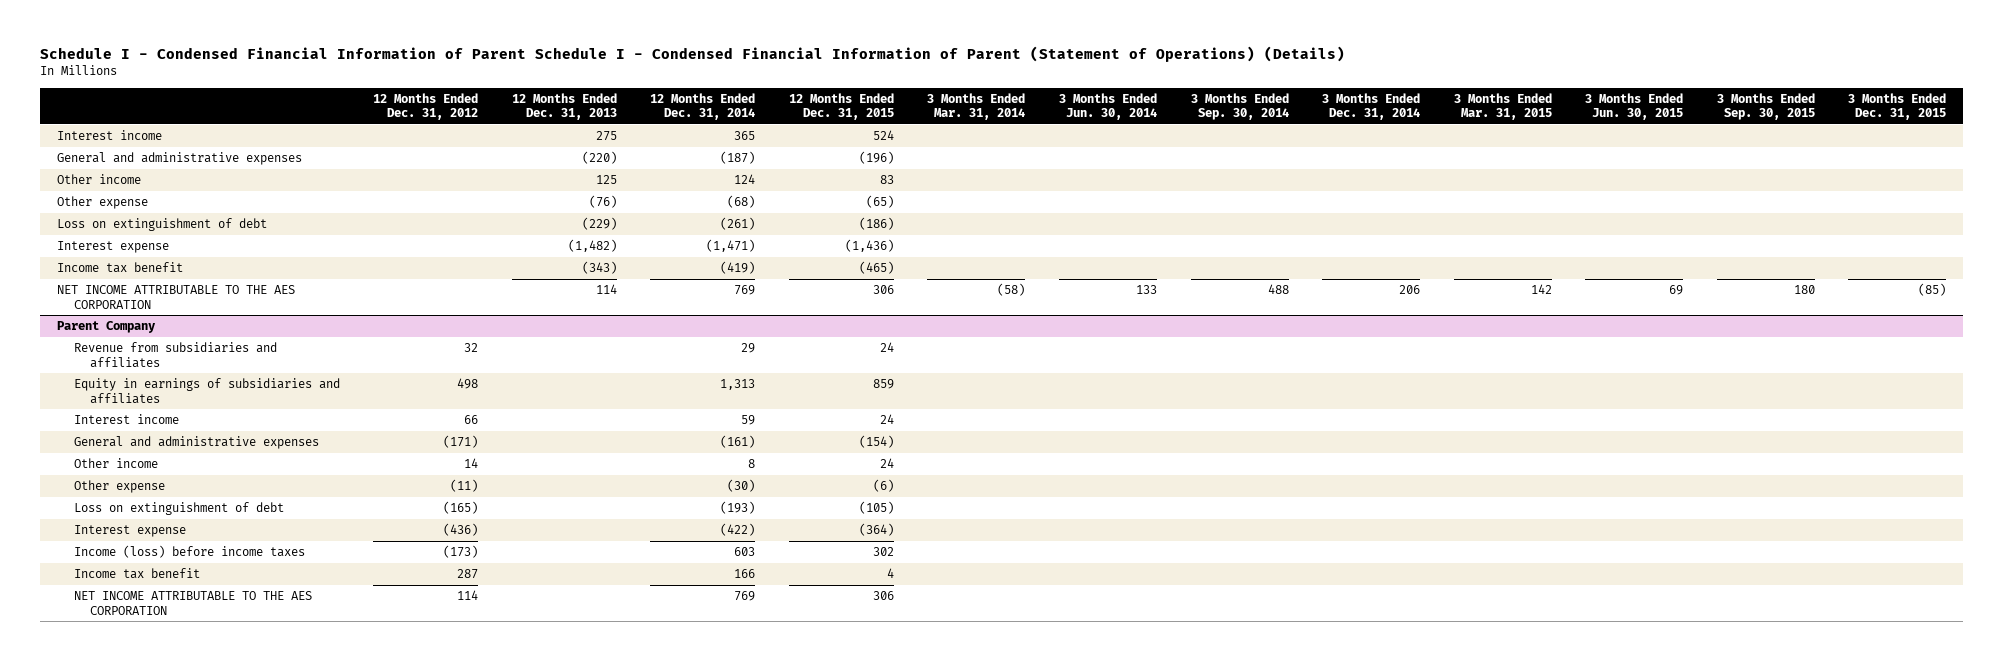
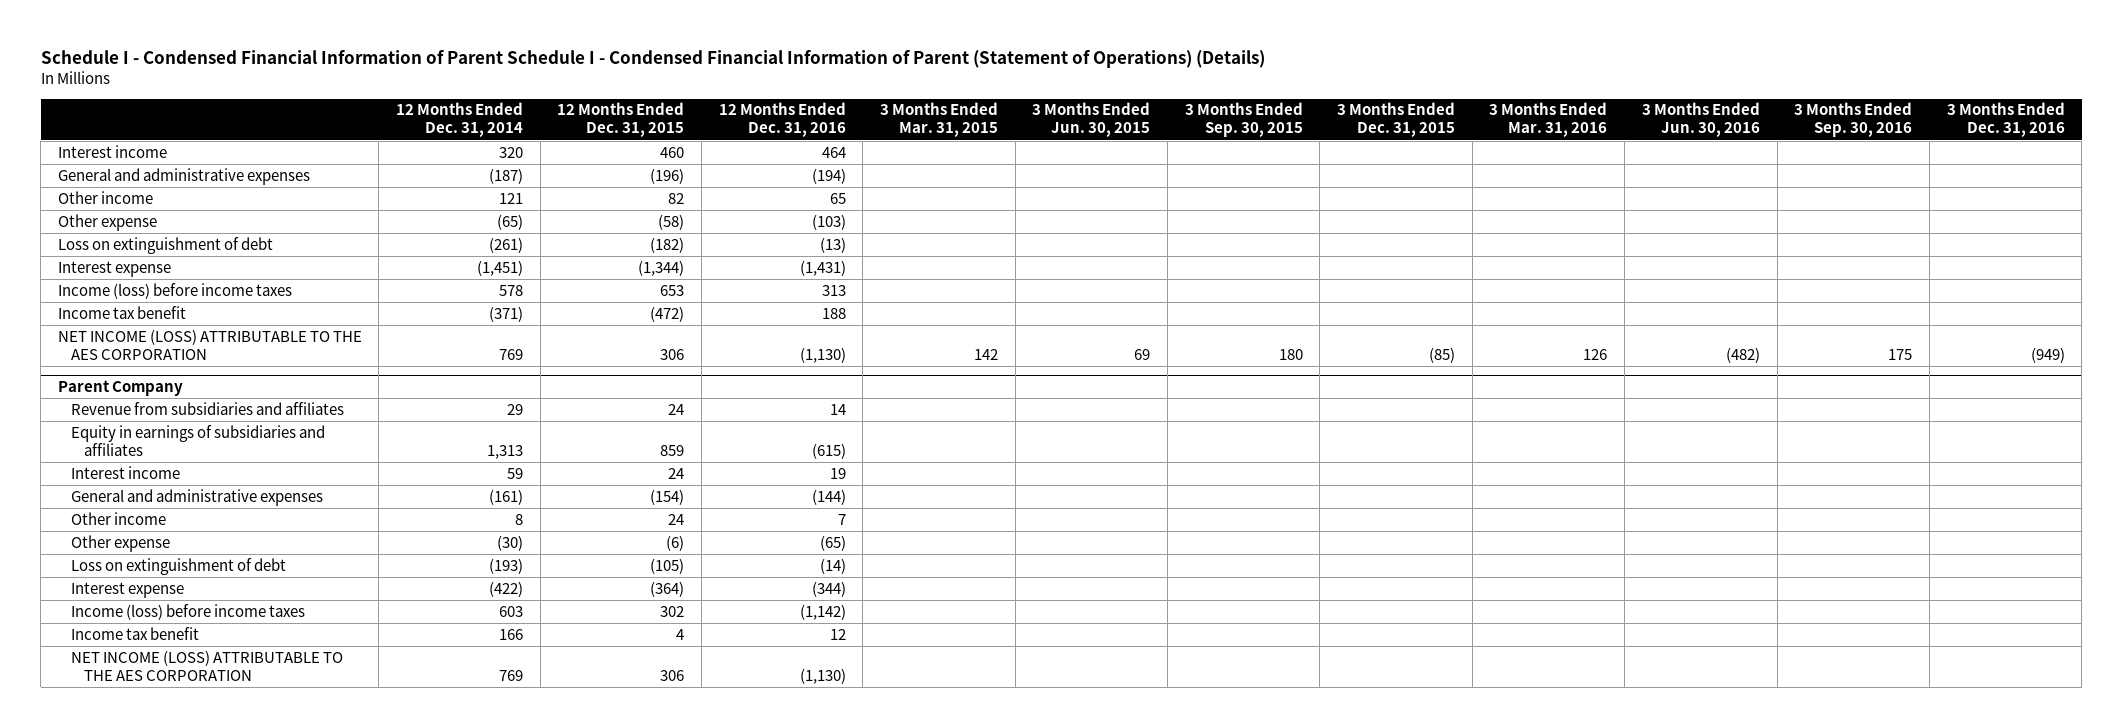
- | 12 Months Ended Dec. 31, 2012 | 12 Months Ended Dec. 31, 2013 | 12 Months Ended Dec. 31, 2014 | 12 Months Ended Dec. 31, 2015 | 3 Months Ended Mar. 31, 2014 | 3 Months Ended Jun. 30, 2014 | 3 Months Ended Sep. 30, 2014 | 3 Months Ended Dec. 31, 2014 | 3 Months Ended Mar. 31, 2015 | 3 Months Ended Jun. 30, 2015 | 3 Months Ended Sep. 30, 2015 | 3 Months Ended Dec. 31, 2015
+ | 12 Months Ended Dec. 31, 2014 | 12 Months Ended Dec. 31, 2015 | 12 Months Ended Dec. 31, 2016 | 3 Months Ended Mar. 31, 2015 | 3 Months Ended Jun. 30, 2015 | 3 Months Ended Sep. 30, 2015 | 3 Months Ended Dec. 31, 2015 | 3 Months Ended Mar. 31, 2016 | 3 Months Ended Jun. 30, 2016 | 3 Months Ended Sep. 30, 2016 | 3 Months Ended Dec. 31, 2016
- Interest income | | 275 | 365 | 524 | | | | | | | |
+ Interest income | 320 | 460 | 464 | | | | | | | |
- Other income | | 125 | 124 | 83 | | | | | | | |
- Other expense | | (76) | (68) | (65) | | | | | | | |
- Loss on extinguishment of debt | | (229) | (261) | (186) | | | | | | | |
- Interest expense | | (1,482) | (1,471) | (1,436) | | | | | | | |
- Income tax benefit | | (343) | (419) | (465) | | | | | | | |
- NET INCOME ATTRIBUTABLE TO THE AES CORPORATION | | 114 | 769 | 306 | (58) | 133 | 488 | 206 | 142 | 69 | 180 | (85)
+ Other income | 121 | 82 | 65 | | | | | | | |
+ Other expense | (65) | (58) | (103) | | | | | | | |
+ Loss on extinguishment of debt | (261) | (182) | (13) | | | | | | | |
+ Interest expense | (1,451) | (1,344) | (1,431) | | | | | | | |
+ Income (loss) before income taxes | 578 | 653 | 313 | | | | | | | |
+ Income tax benefit | (371) | (472) | 188 | | | | | | | |
+ NET INCOME (LOSS) ATTRIBUTABLE TO THE AES CORPORATION | 769 | 306 | (1,130) | 142 | 69 | 180 | (85) | 126 | (482) | 175 | (949)
@ Parent Company
- NET INCOME ATTRIBUTABLE TO THE AES CORPORATION | 114 | | 769 | 306 | | | | | | | |
+ NET INCOME (LOSS) ATTRIBUTABLE TO THE AES CORPORATION | 769 | 306 | (1,130) | | | | | | | |

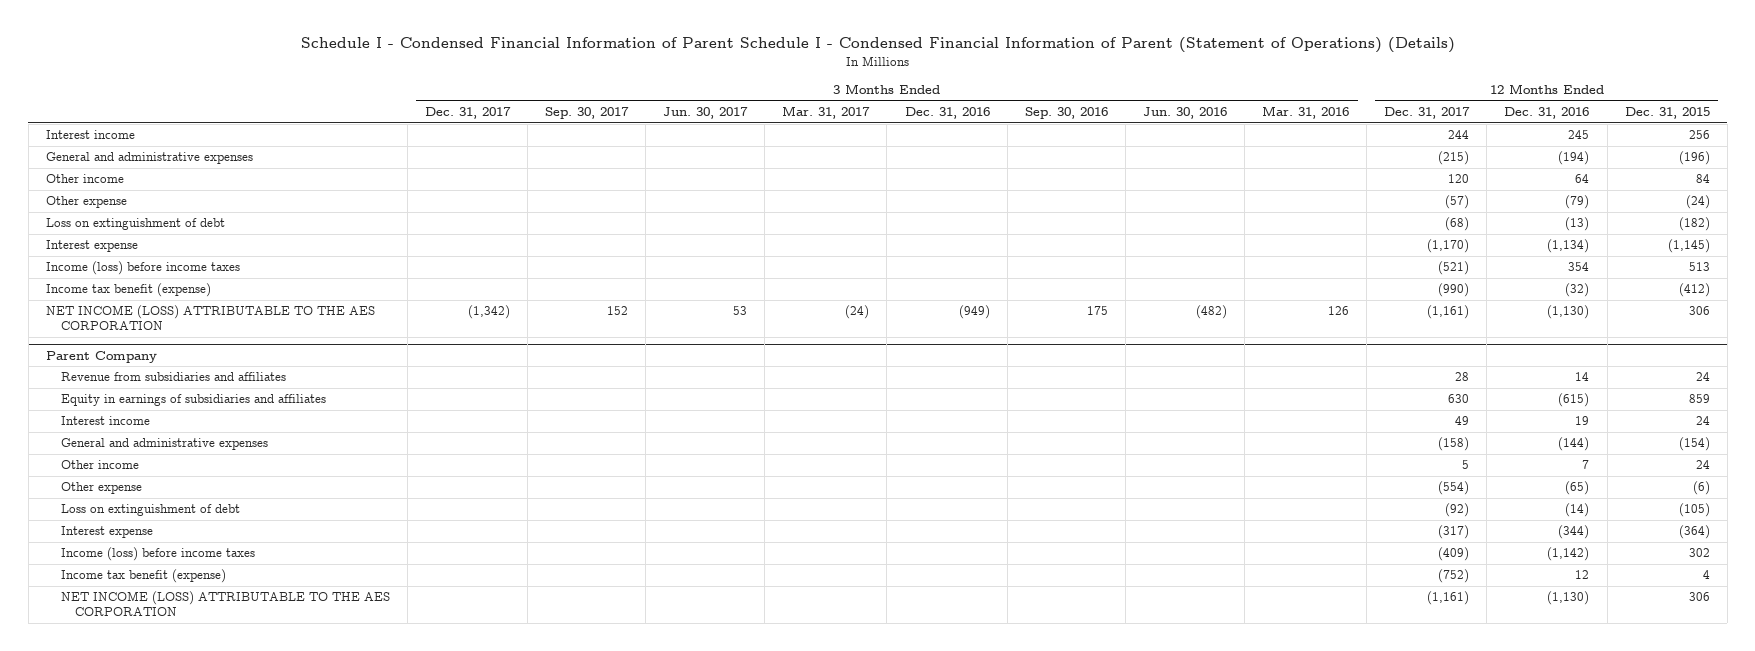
- | 12 Months Ended Dec. 31, 2014 | 12 Months Ended Dec. 31, 2015 | 12 Months Ended Dec. 31, 2016 | 3 Months Ended Mar. 31, 2015 | 3 Months Ended Jun. 30, 2015 | 3 Months Ended Sep. 30, 2015 | 3 Months Ended Dec. 31, 2015 | 3 Months Ended Mar. 31, 2016 | 3 Months Ended Jun. 30, 2016 | 3 Months Ended Sep. 30, 2016 | 3 Months Ended Dec. 31, 2016
+ | 3 Months Ended Dec. 31, 2017 | 3 Months Ended Sep. 30, 2017 | 3 Months Ended Jun. 30, 2017 | 3 Months Ended Mar. 31, 2017 | 3 Months Ended Dec. 31, 2016 | 3 Months Ended Sep. 30, 2016 | 3 Months Ended Jun. 30, 2016 | 3 Months Ended Mar. 31, 2016 | 12 Months Ended Dec. 31, 2017 | 12 Months Ended Dec. 31, 2016 | 12 Months Ended Dec. 31, 2015
- Interest income | 320 | 460 | 464 | | | | | | | |
+ Interest income | | | | | | | | | 244 | 245 | 256
- Other income | 121 | 82 | 65 | | | | | | | |
- Other expense | (65) | (58) | (103) | | | | | | | |
+ Other income | | | | | | | | | 120 | 64 | 84
+ Other expense | | | | | | | | | (57) | (79) | (24)
- Interest expense | (1,451) | (1,344) | (1,431) | | | | | | | |
- Income (loss) before income taxes | 578 | 653 | 313 | | | | | | | |
- Income tax benefit | (371) | (472) | 188 | | | | | | | |
+ Interest expense | | | | | | | | | (1,170) | (1,134) | (1,145)
+ Income (loss) before income taxes | | | | | | | | | (521) | 354 | 513
+ Income tax benefit (expense) | | | | | | | | | (990) | (32) | (412)
@ Parent Company
- Income tax benefit | 166 | 4 | 12 | | | | | | | |
+ Income tax benefit (expense) | | | | | | | | | (752) | 12 | 4

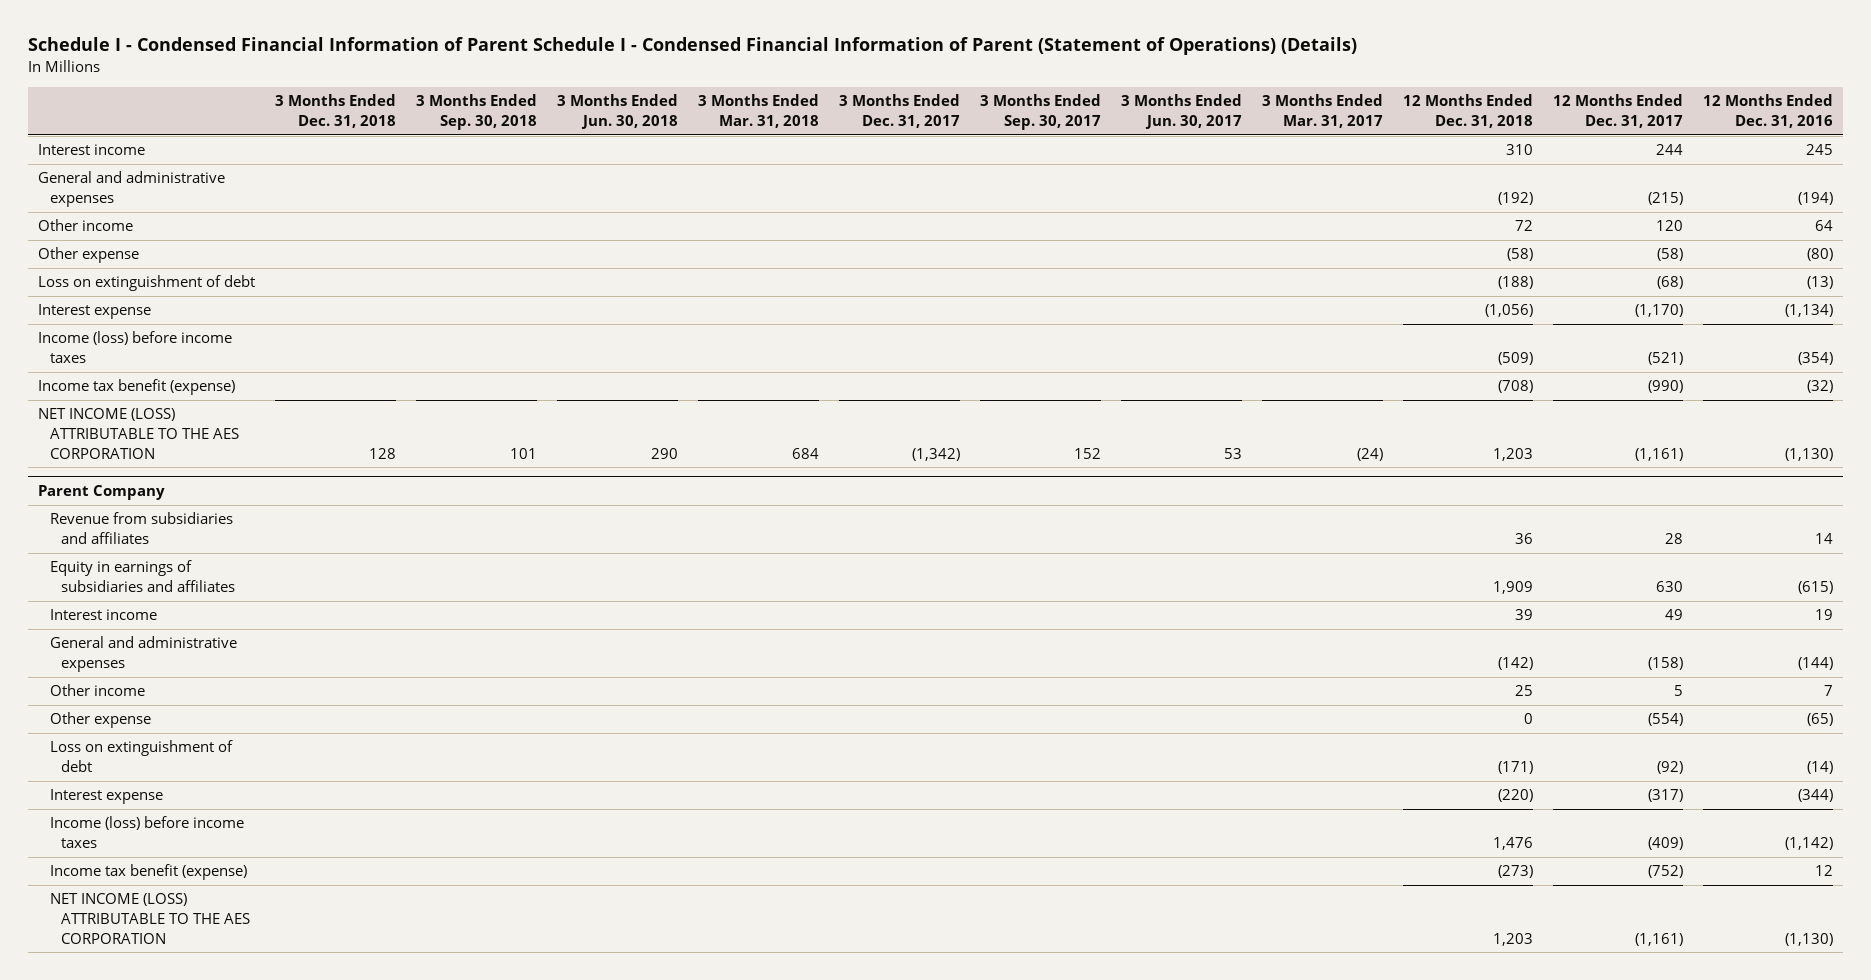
- | 3 Months Ended Dec. 31, 2017 | 3 Months Ended Sep. 30, 2017 | 3 Months Ended Jun. 30, 2017 | 3 Months Ended Mar. 31, 2017 | 3 Months Ended Dec. 31, 2016 | 3 Months Ended Sep. 30, 2016 | 3 Months Ended Jun. 30, 2016 | 3 Months Ended Mar. 31, 2016 | 12 Months Ended Dec. 31, 2017 | 12 Months Ended Dec. 31, 2016 | 12 Months Ended Dec. 31, 2015
+ | 3 Months Ended Dec. 31, 2018 | 3 Months Ended Sep. 30, 2018 | 3 Months Ended Jun. 30, 2018 | 3 Months Ended Mar. 31, 2018 | 3 Months Ended Dec. 31, 2017 | 3 Months Ended Sep. 30, 2017 | 3 Months Ended Jun. 30, 2017 | 3 Months Ended Mar. 31, 2017 | 12 Months Ended Dec. 31, 2018 | 12 Months Ended Dec. 31, 2017 | 12 Months Ended Dec. 31, 2016
- Other expense | | | | | | | | | (57) | (79) | (24)
+ Other expense | | | | | | | | | (58) | (58) | (80)
- Income (loss) before income taxes | | | | | | | | | (521) | 354 | 513
+ Income (loss) before income taxes | | | | | | | | | (509) | (521) | (354)

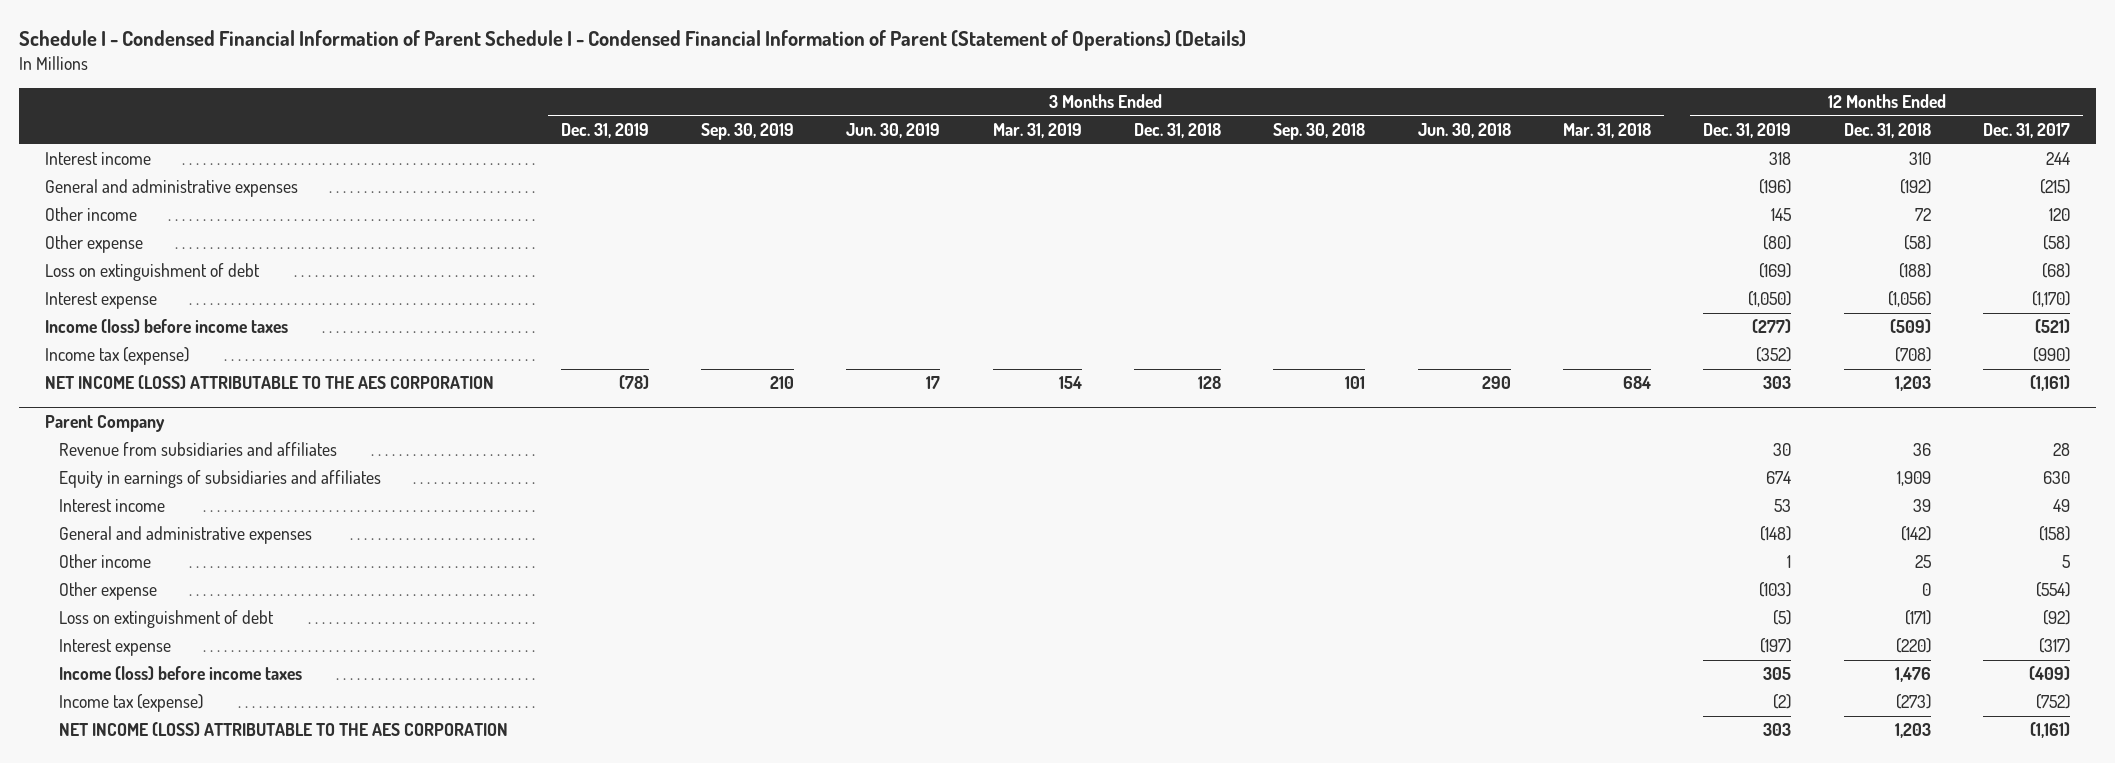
- | 3 Months Ended Dec. 31, 2018 | 3 Months Ended Sep. 30, 2018 | 3 Months Ended Jun. 30, 2018 | 3 Months Ended Mar. 31, 2018 | 3 Months Ended Dec. 31, 2017 | 3 Months Ended Sep. 30, 2017 | 3 Months Ended Jun. 30, 2017 | 3 Months Ended Mar. 31, 2017 | 12 Months Ended Dec. 31, 2018 | 12 Months Ended Dec. 31, 2017 | 12 Months Ended Dec. 31, 2016
+ | 3 Months Ended Dec. 31, 2019 | 3 Months Ended Sep. 30, 2019 | 3 Months Ended Jun. 30, 2019 | 3 Months Ended Mar. 31, 2019 | 3 Months Ended Dec. 31, 2018 | 3 Months Ended Sep. 30, 2018 | 3 Months Ended Jun. 30, 2018 | 3 Months Ended Mar. 31, 2018 | 12 Months Ended Dec. 31, 2019 | 12 Months Ended Dec. 31, 2018 | 12 Months Ended Dec. 31, 2017
- Income tax benefit (expense) | | | | | | | | | (708) | (990) | (32)
+ Income tax (expense) | | | | | | | | | (352) | (708) | (990)
@ Parent Company
- Income tax benefit (expense) | | | | | | | | | (273) | (752) | 12
+ Income tax (expense) | | | | | | | | | (2) | (273) | (752)

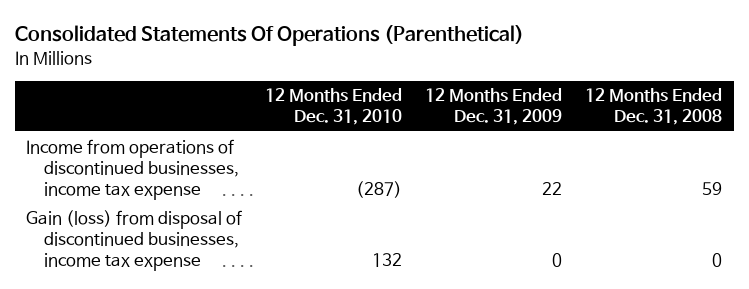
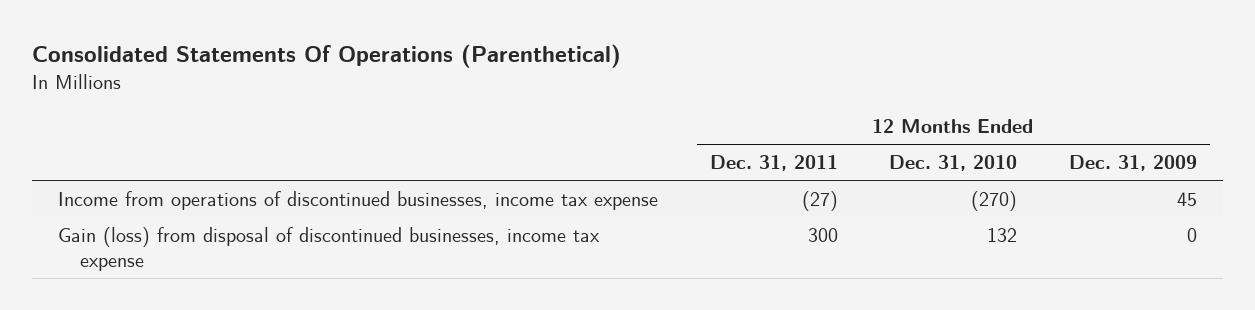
- | 12 Months Ended Dec. 31, 2010 | 12 Months Ended Dec. 31, 2009 | 12 Months Ended Dec. 31, 2008
+ | 12 Months Ended Dec. 31, 2011 | 12 Months Ended Dec. 31, 2010 | 12 Months Ended Dec. 31, 2009
- Income from operations of discontinued businesses, income tax expense | (287) | 22 | 59
+ Income from operations of discontinued businesses, income tax expense | (27) | (270) | 45

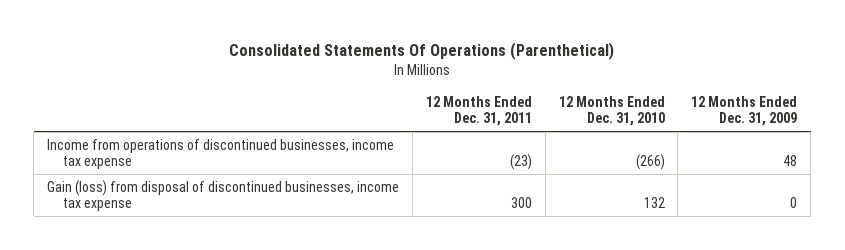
- Income from operations of discontinued businesses, income tax expense | (27) | (270) | 45
+ Income from operations of discontinued businesses, income tax expense | (23) | (266) | 48

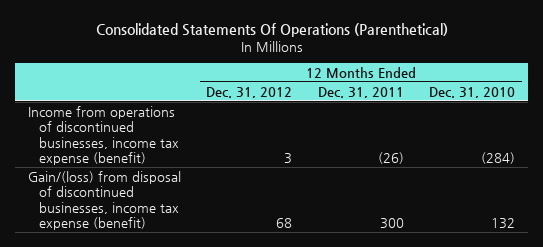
- | 12 Months Ended Dec. 31, 2011 | 12 Months Ended Dec. 31, 2010 | 12 Months Ended Dec. 31, 2009
+ | 12 Months Ended Dec. 31, 2012 | 12 Months Ended Dec. 31, 2011 | 12 Months Ended Dec. 31, 2010
- Income from operations of discontinued businesses, income tax expense | (23) | (266) | 48
- Gain (loss) from disposal of discontinued businesses, income tax expense | 300 | 132 | 0
+ Income from operations of discontinued businesses, income tax expense (benefit) | 3 | (26) | (284)
+ Gain/(loss) from disposal of discontinued businesses, income tax expense (benefit) | 68 | 300 | 132

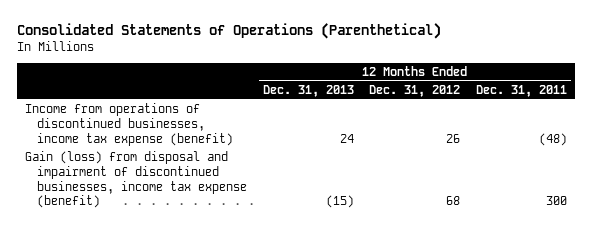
- Consolidated Statements Of Operations (Parenthetical)
+ Consolidated Statements of Operations (Parenthetical)
- | 12 Months Ended Dec. 31, 2012 | 12 Months Ended Dec. 31, 2011 | 12 Months Ended Dec. 31, 2010
+ | 12 Months Ended Dec. 31, 2013 | 12 Months Ended Dec. 31, 2012 | 12 Months Ended Dec. 31, 2011
- Income from operations of discontinued businesses, income tax expense (benefit) | 3 | (26) | (284)
- Gain/(loss) from disposal of discontinued businesses, income tax expense (benefit) | 68 | 300 | 132
+ Income from operations of discontinued businesses, income tax expense (benefit) | 24 | 26 | (48)
+ Gain (loss) from disposal and impairment of discontinued businesses, income tax expense (benefit) | (15) | 68 | 300

